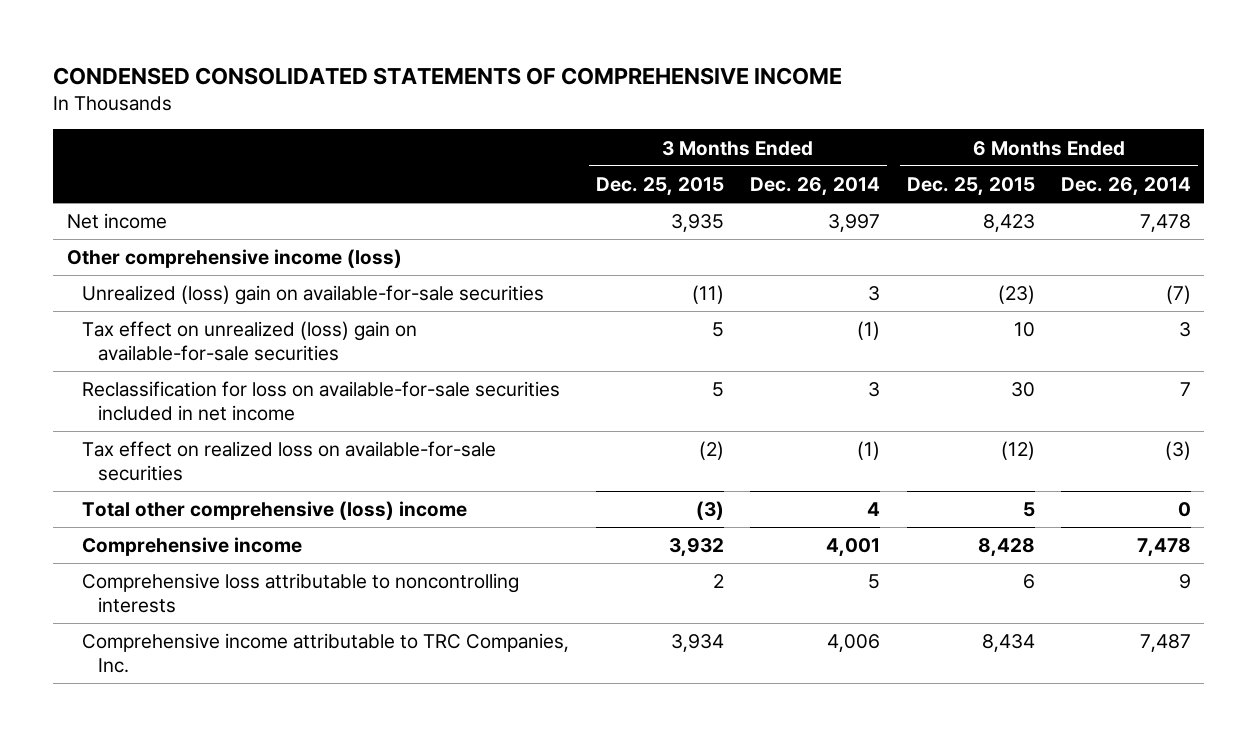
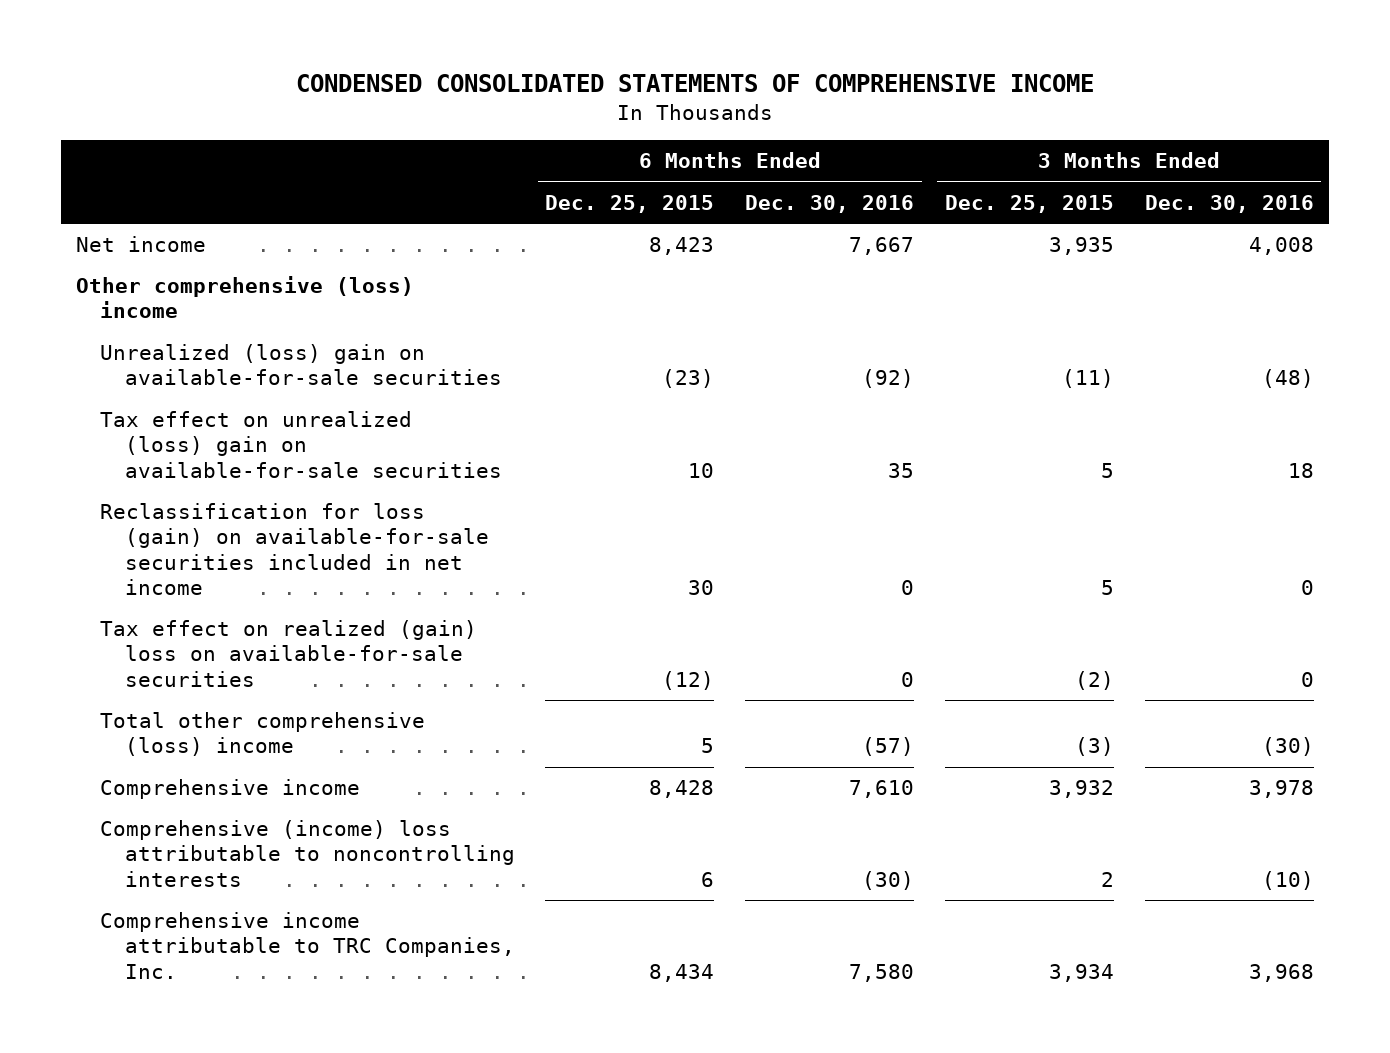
- | 3 Months Ended Dec. 25, 2015 | 3 Months Ended Dec. 26, 2014 | 6 Months Ended Dec. 25, 2015 | 6 Months Ended Dec. 26, 2014
+ | 6 Months Ended Dec. 25, 2015 | 6 Months Ended Dec. 30, 2016 | 3 Months Ended Dec. 25, 2015 | 3 Months Ended Dec. 30, 2016
- Other comprehensive income (loss)
+ Other comprehensive (loss) income
- Reclassification for loss on available-for-sale securities included in net income | 5 | 3 | 30 | 7
- Tax effect on realized loss on available-for-sale securities | (2) | (1) | (12) | (3)
+ Reclassification for loss (gain) on available-for-sale securities included in net income | 30 | 0 | 5 | 0
+ Tax effect on realized (gain) loss on available-for-sale securities | (12) | 0 | (2) | 0
- Comprehensive loss attributable to noncontrolling interests | 2 | 5 | 6 | 9
+ Comprehensive (income) loss attributable to noncontrolling interests | 6 | (30) | 2 | (10)

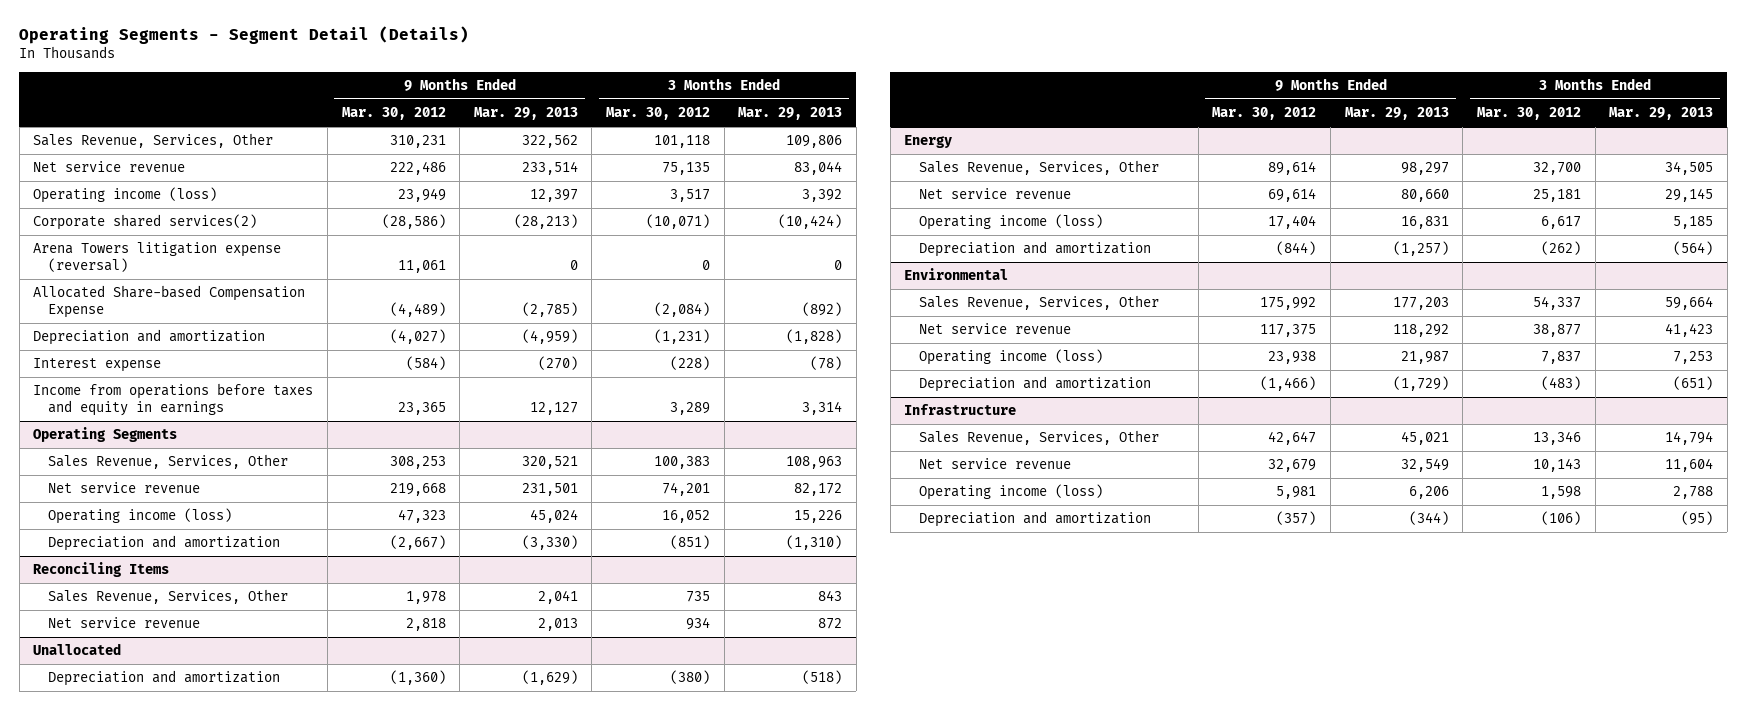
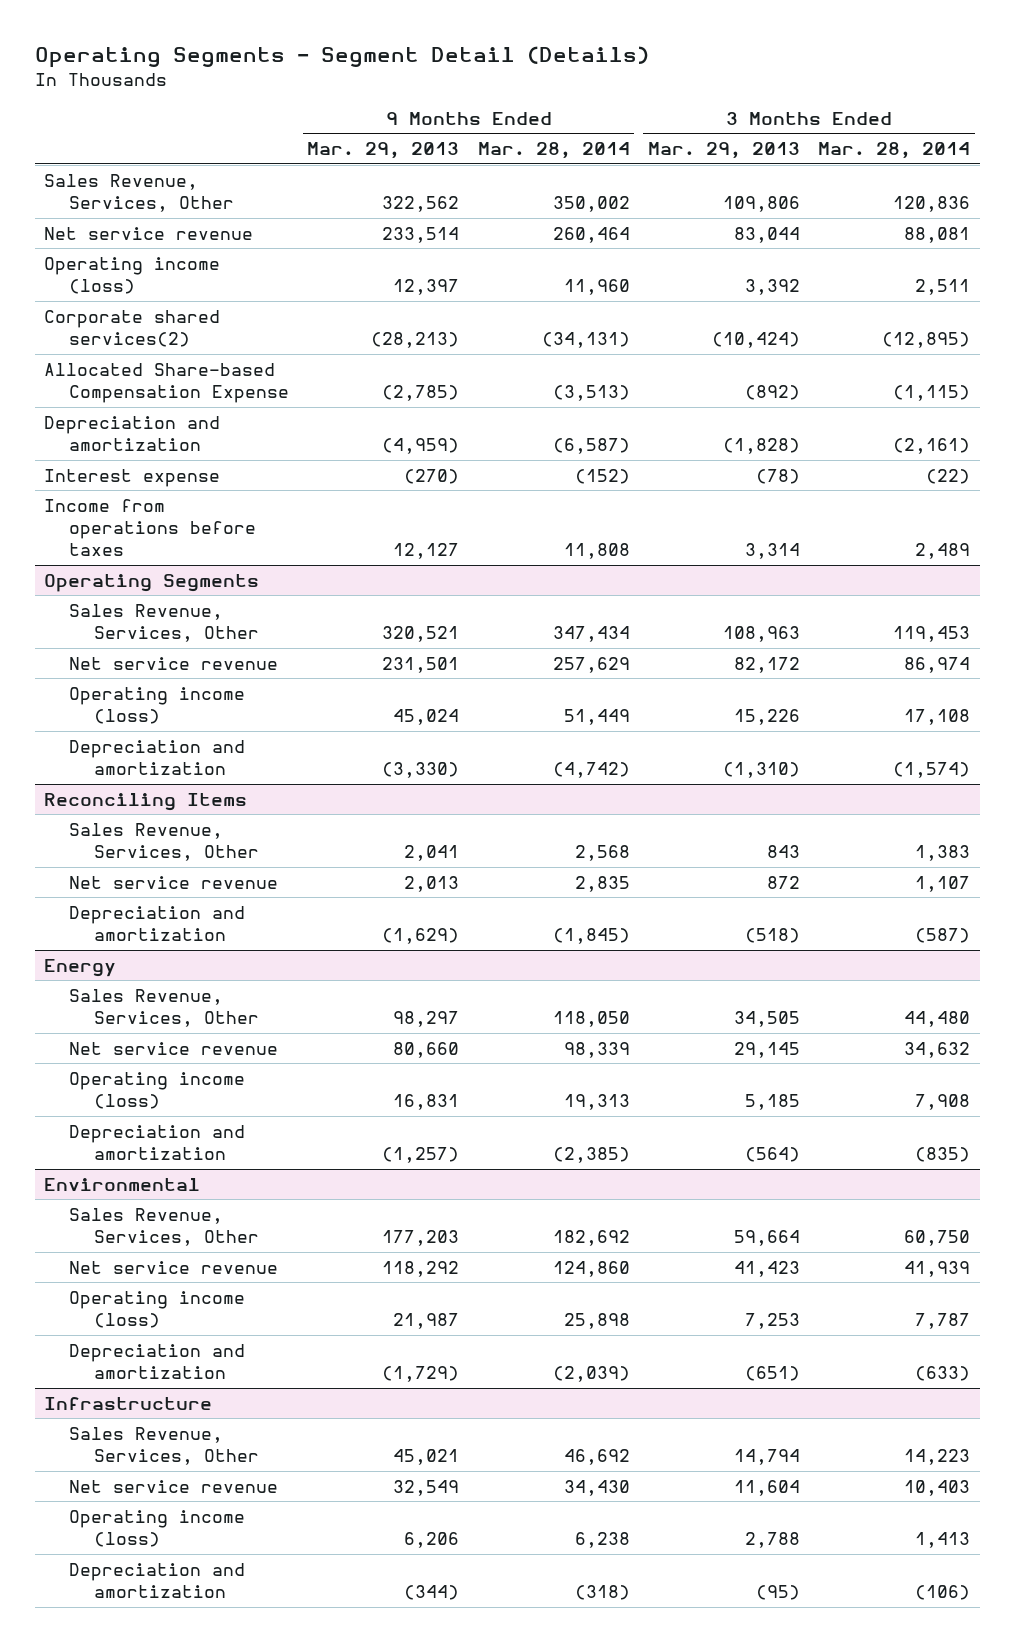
- | 9 Months Ended Mar. 30, 2012 | 9 Months Ended Mar. 29, 2013 | 3 Months Ended Mar. 30, 2012 | 3 Months Ended Mar. 29, 2013
+ | 9 Months Ended Mar. 29, 2013 | 9 Months Ended Mar. 28, 2014 | 3 Months Ended Mar. 29, 2013 | 3 Months Ended Mar. 28, 2014
- Arena Towers litigation expense (reversal) | 11,061 | 0 | 0 | 0
- Income from operations before taxes and equity in earnings | 23,365 | 12,127 | 3,289 | 3,314
+ Income from operations before taxes | 12,127 | 11,808 | 3,314 | 2,489
- Unallocated

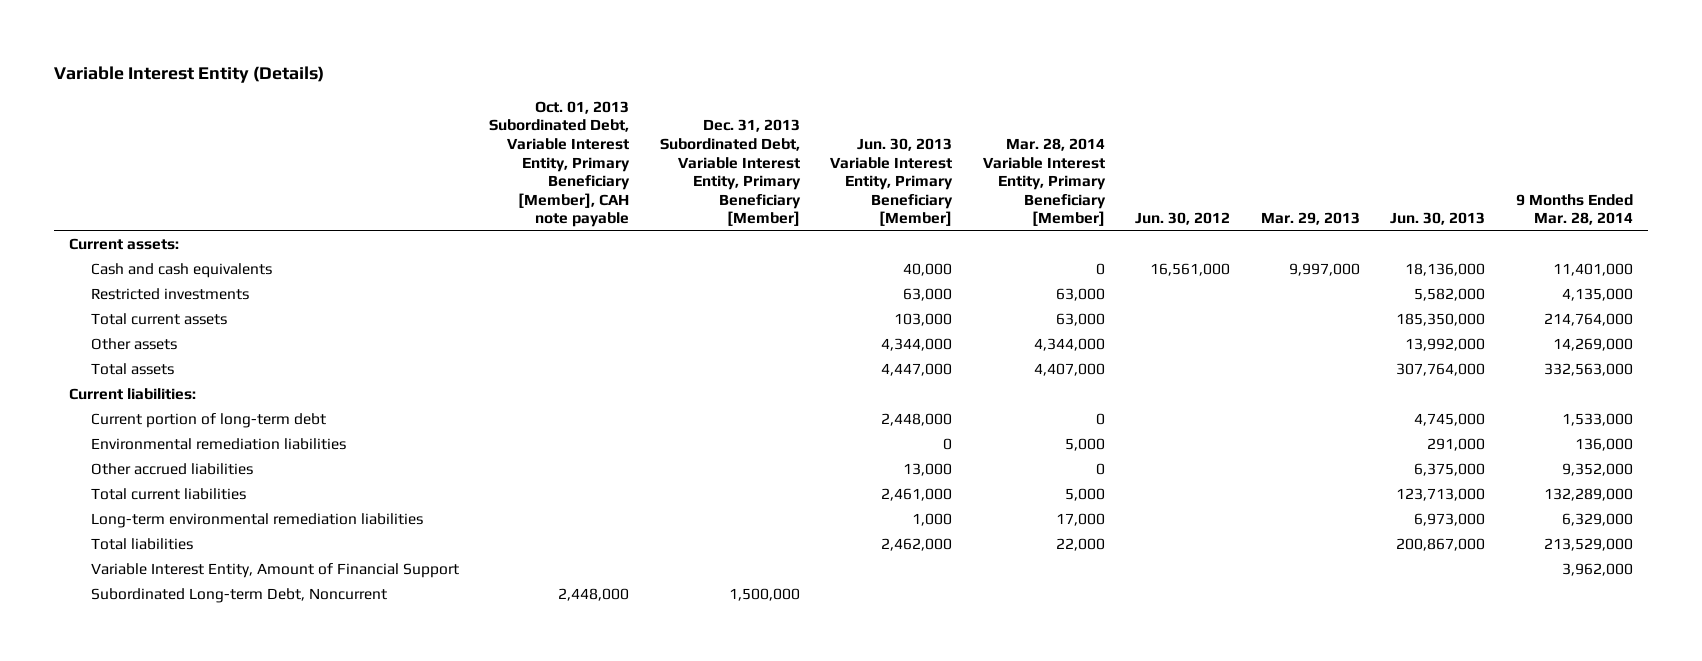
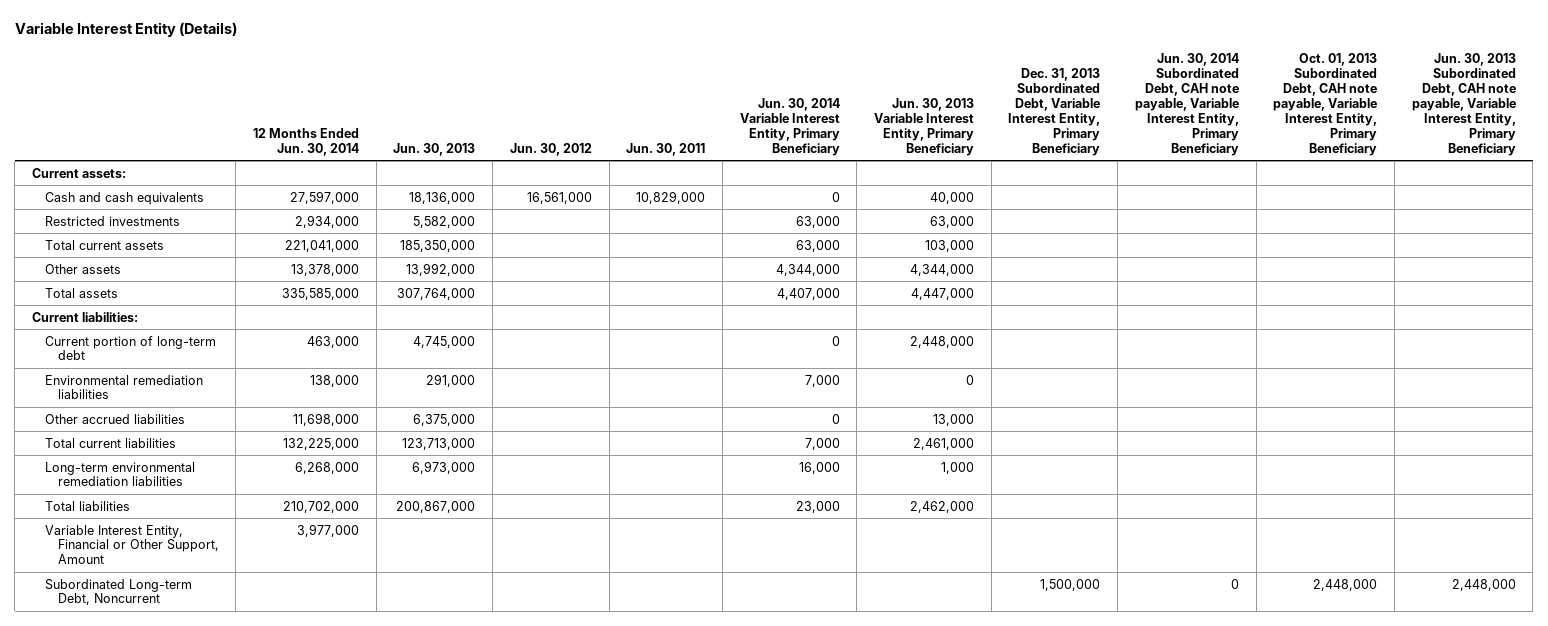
- | Oct. 01, 2013 Subordinated Debt, Variable Interest Entity, Primary Beneficiary [Member], CAH note payable | Dec. 31, 2013 Subordinated Debt, Variable Interest Entity, Primary Beneficiary [Member] | Jun. 30, 2013 Variable Interest Entity, Primary Beneficiary [Member] | Mar. 28, 2014 Variable Interest Entity, Primary Beneficiary [Member] | Jun. 30, 2012 | Mar. 29, 2013 | Jun. 30, 2013 | 9 Months Ended Mar. 28, 2014
+ | 12 Months Ended Jun. 30, 2014 | Jun. 30, 2013 | Jun. 30, 2012 | Jun. 30, 2011 | Jun. 30, 2014 Variable Interest Entity, Primary Beneficiary | Jun. 30, 2013 Variable Interest Entity, Primary Beneficiary | Dec. 31, 2013 Subordinated Debt, Variable Interest Entity, Primary Beneficiary | Jun. 30, 2014 Subordinated Debt, CAH note payable, Variable Interest Entity, Primary Beneficiary | Oct. 01, 2013 Subordinated Debt, CAH note payable, Variable Interest Entity, Primary Beneficiary | Jun. 30, 2013 Subordinated Debt, CAH note payable, Variable Interest Entity, Primary Beneficiary
- Variable Interest Entity, Amount of Financial Support | | | | | | | | 3,962,000
+ Variable Interest Entity, Financial or Other Support, Amount | 3,977,000 | | | | | | | | |

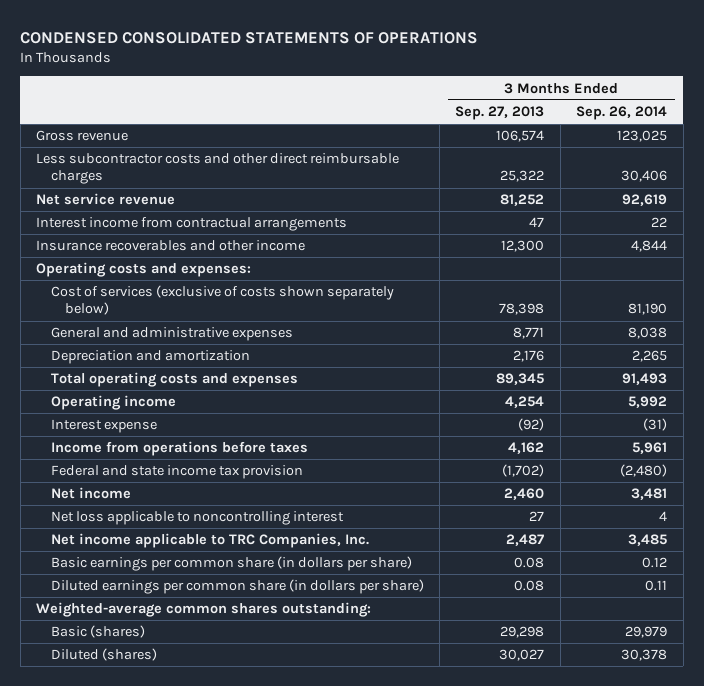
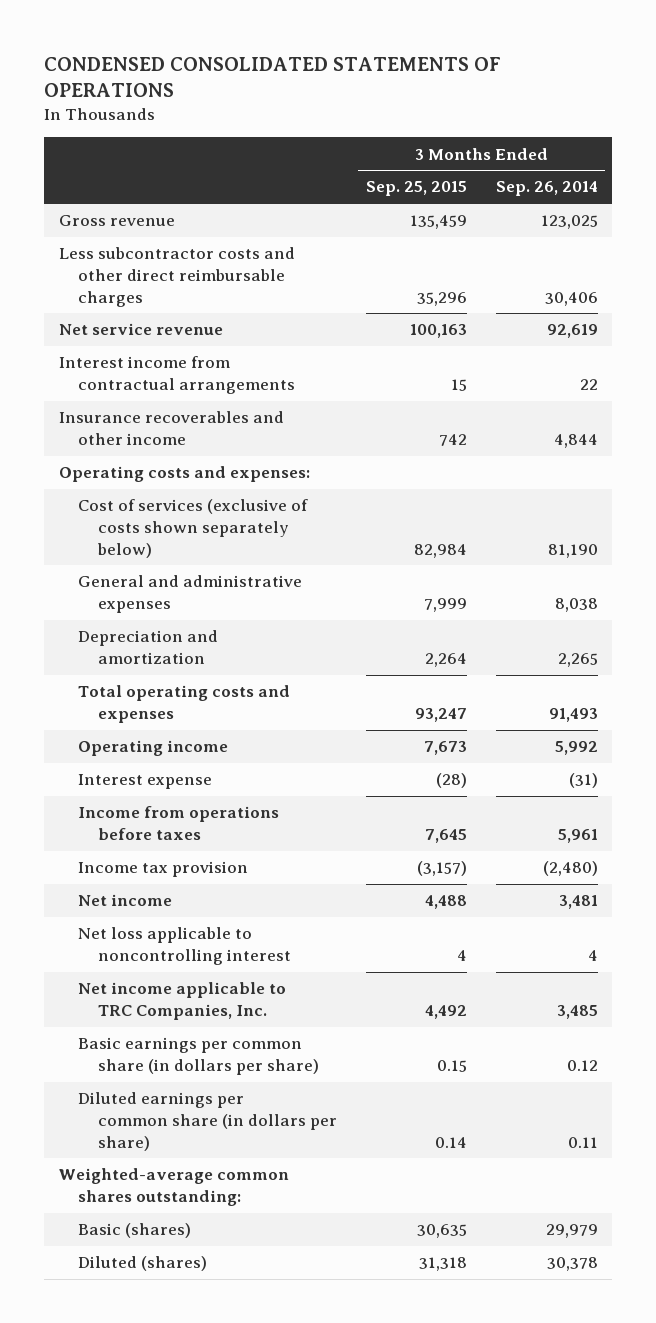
- | 3 Months Ended Sep. 27, 2013 | 3 Months Ended Sep. 26, 2014
+ | 3 Months Ended Sep. 25, 2015 | 3 Months Ended Sep. 26, 2014
- Federal and state income tax provision | (1,702) | (2,480)
+ Income tax provision | (3,157) | (2,480)

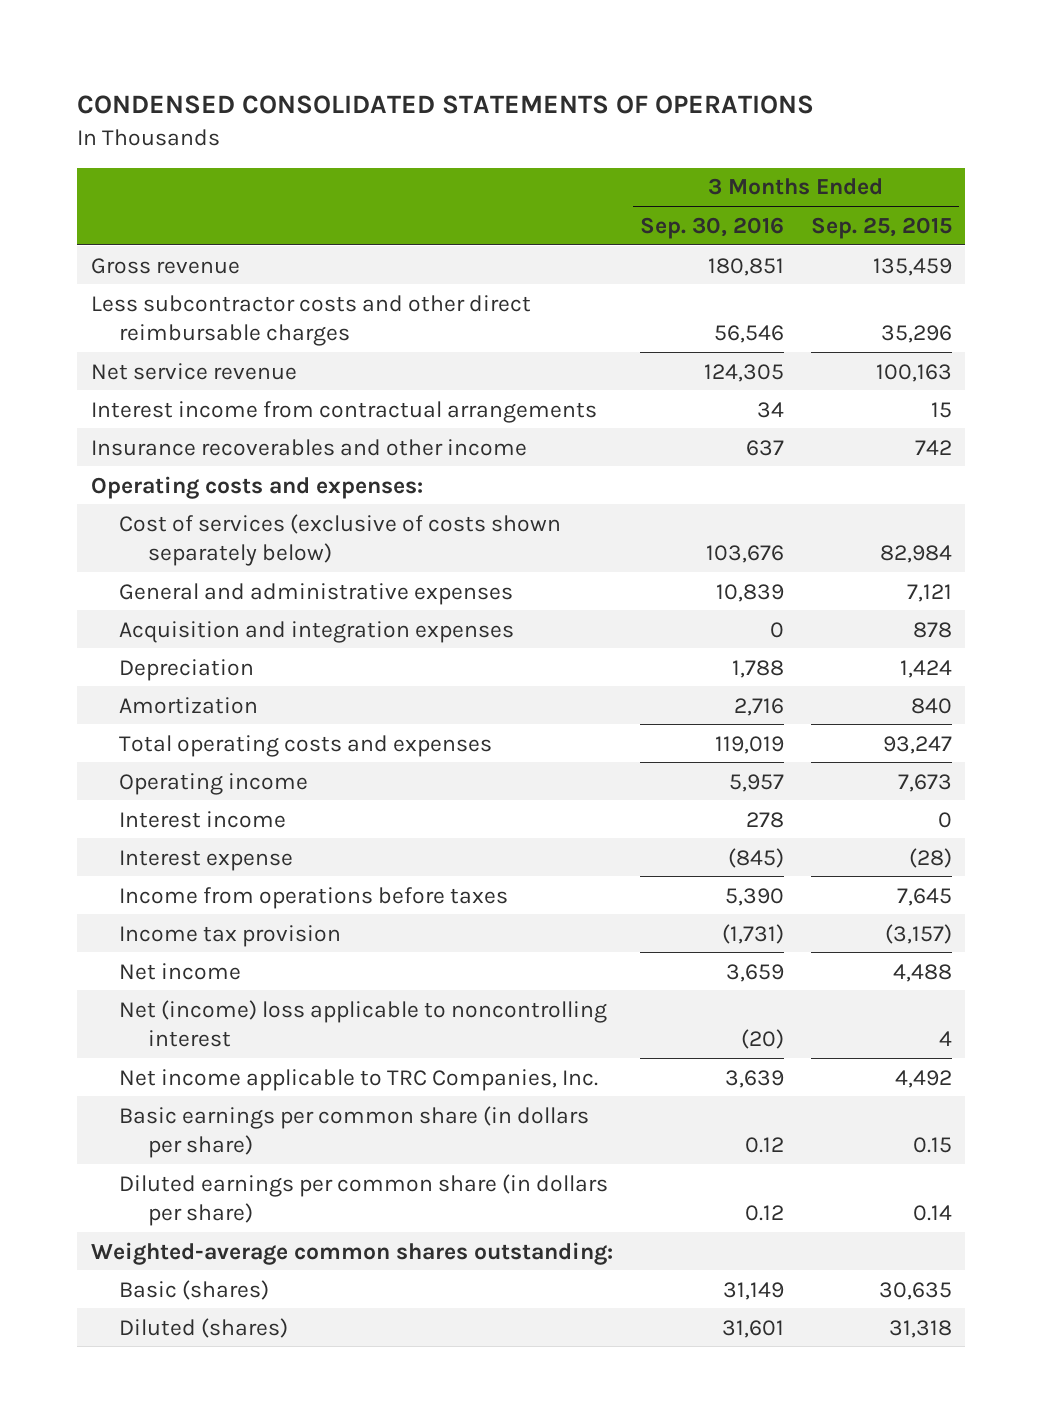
- | 3 Months Ended Sep. 25, 2015 | 3 Months Ended Sep. 26, 2014
+ | 3 Months Ended Sep. 30, 2016 | 3 Months Ended Sep. 25, 2015
- General and administrative expenses | 7,999 | 8,038
- Depreciation and amortization | 2,264 | 2,265
+ General and administrative expenses | 10,839 | 7,121
+ Acquisition and integration expenses | 0 | 878
+ Depreciation | 1,788 | 1,424
+ Amortization | 2,716 | 840
+ Interest income | 278 | 0
- Net loss applicable to noncontrolling interest | 4 | 4
+ Net (income) loss applicable to noncontrolling interest | (20) | 4

